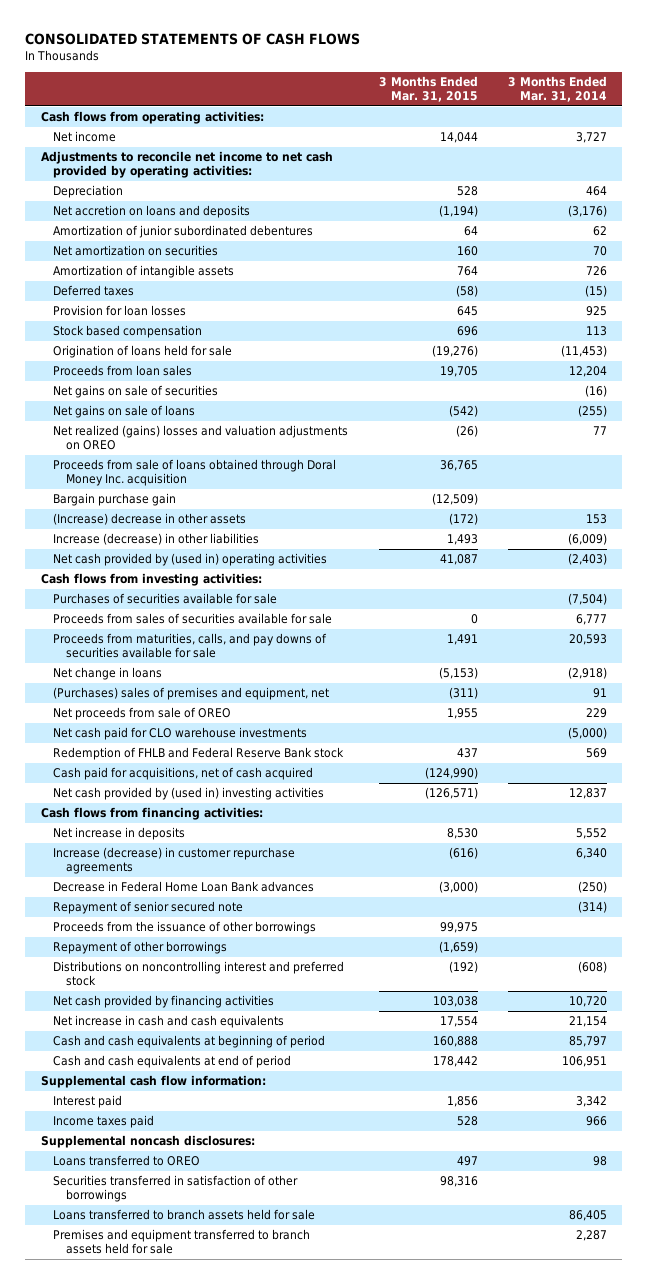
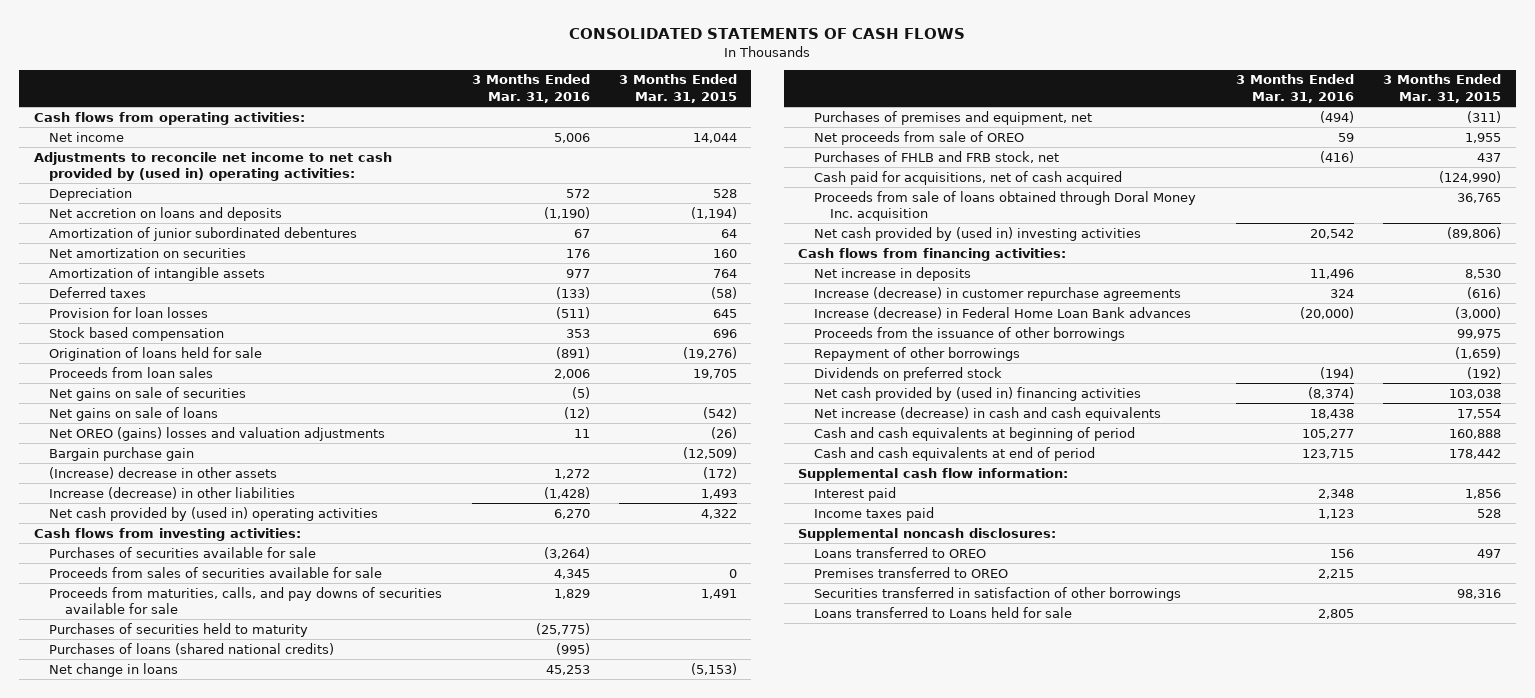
- | 3 Months Ended Mar. 31, 2015 | 3 Months Ended Mar. 31, 2014
+ | 3 Months Ended Mar. 31, 2016 | 3 Months Ended Mar. 31, 2015
- Adjustments to reconcile net income to net cash provided by operating activities:
+ Adjustments to reconcile net income to net cash provided by (used in) operating activities:
- Net realized (gains) losses and valuation adjustments on OREO | (26) | 77
+ Net OREO (gains) losses and valuation adjustments | 11 | (26)
- Net cash provided by (used in) operating activities | 41,087 | (2,403)
+ Net cash provided by (used in) operating activities | 6,270 | 4,322
+ Purchases of securities held to maturity | (25,775) |
+ Purchases of loans (shared national credits) | (995) |
- (Purchases) sales of premises and equipment, net | (311) | 91
+ Purchases of premises and equipment, net | (494) | (311)
- Net cash paid for CLO warehouse investments | | (5,000)
- Redemption of FHLB and Federal Reserve Bank stock | 437 | 569
+ Purchases of FHLB and FRB stock, net | (416) | 437
- Net cash provided by (used in) investing activities | (126,571) | 12,837
moved down: Proceeds from sale of loans obtained through Doral Money Inc. acquisition | | 36,765
+ Net cash provided by (used in) investing activities | 20,542 | (89,806)
- Decrease in Federal Home Loan Bank advances | (3,000) | (250)
- Repayment of senior secured note | | (314)
+ Increase (decrease) in Federal Home Loan Bank advances | (20,000) | (3,000)
- Distributions on noncontrolling interest and preferred stock | (192) | (608)
- Net cash provided by financing activities | 103,038 | 10,720
- Net increase in cash and cash equivalents | 17,554 | 21,154
+ Dividends on preferred stock | (194) | (192)
+ Net cash provided by (used in) financing activities | (8,374) | 103,038
+ Net increase (decrease) in cash and cash equivalents | 18,438 | 17,554
+ Premises transferred to OREO | 2,215 |
- Loans transferred to branch assets held for sale | | 86,405
- Premises and equipment transferred to branch assets held for sale | | 2,287
+ Loans transferred to Loans held for sale | 2,805 |

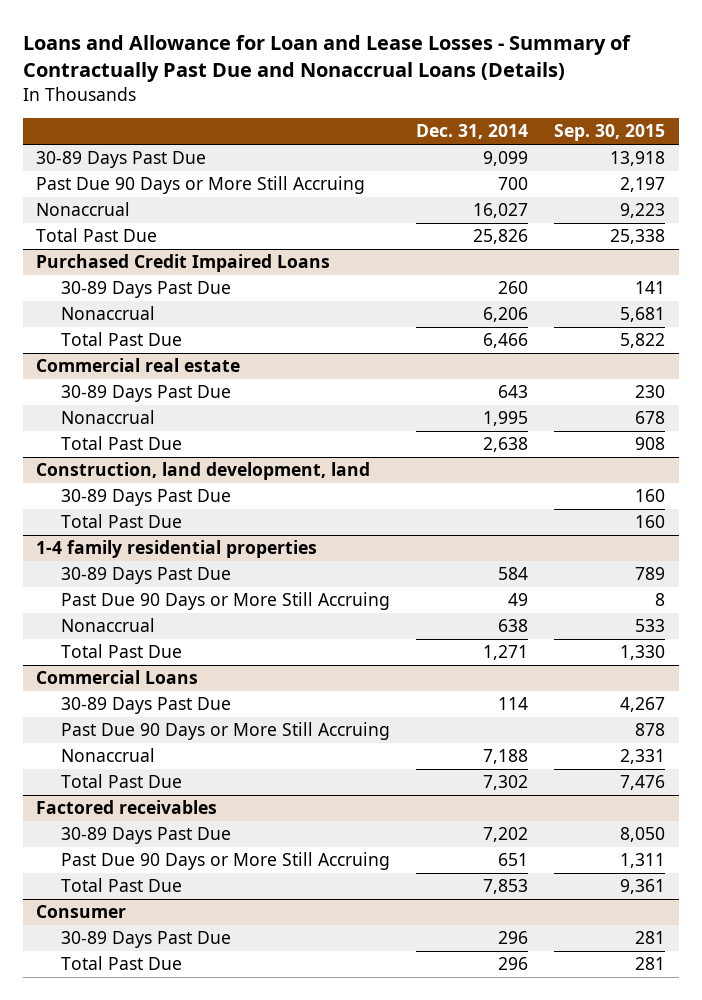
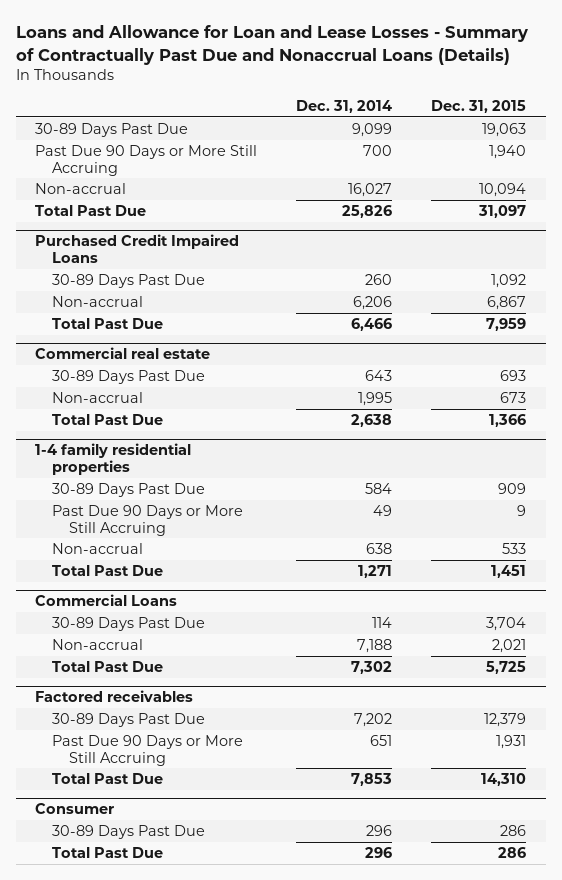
- | Dec. 31, 2014 | Sep. 30, 2015
+ | Dec. 31, 2014 | Dec. 31, 2015
- Nonaccrual | 16,027 | 9,223
+ Non-accrual | 16,027 | 10,094
@ Purchased Credit Impaired Loans
- Nonaccrual | 6,206 | 5,681
+ Non-accrual | 6,206 | 6,867
@ Commercial real estate
- Nonaccrual | 1,995 | 678
+ Non-accrual | 1,995 | 673
- Construction, land development, land
- 30-89 Days Past Due | | 160
- Total Past Due | | 160
@ 1-4 family residential properties
- Nonaccrual | 638 | 533
+ Non-accrual | 638 | 533
@ Commercial Loans
- Past Due 90 Days or More Still Accruing | | 878
- Nonaccrual | 7,188 | 2,331
+ Non-accrual | 7,188 | 2,021

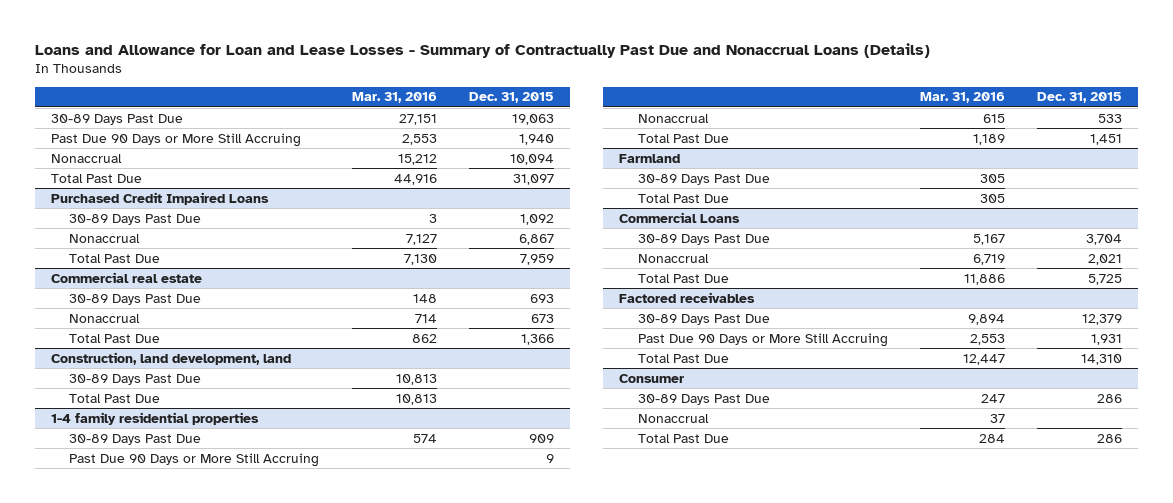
- | Dec. 31, 2014 | Dec. 31, 2015
+ | Mar. 31, 2016 | Dec. 31, 2015
- Non-accrual | 16,027 | 10,094
+ Nonaccrual | 15,212 | 10,094
@ Purchased Credit Impaired Loans
- Non-accrual | 6,206 | 6,867
+ Nonaccrual | 7,127 | 6,867
@ Commercial real estate
- Non-accrual | 1,995 | 673
+ Nonaccrual | 714 | 673
+ Construction, land development, land
+ 30-89 Days Past Due | 10,813 |
+ Total Past Due | 10,813 |
@ 1-4 family residential properties
- Non-accrual | 638 | 533
+ Nonaccrual | 615 | 533
+ Farmland
+ 30-89 Days Past Due | 305 |
+ Total Past Due | 305 |
@ Commercial Loans
- Non-accrual | 7,188 | 2,021
+ Nonaccrual | 6,719 | 2,021
@ Consumer
+ Nonaccrual | 37 |

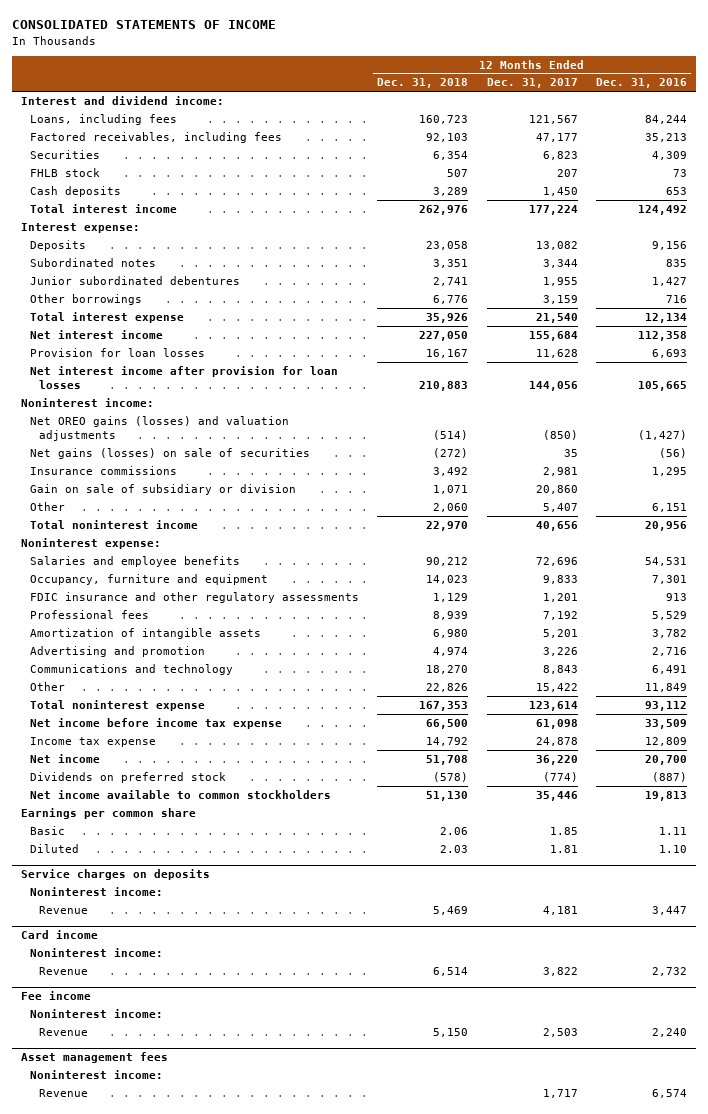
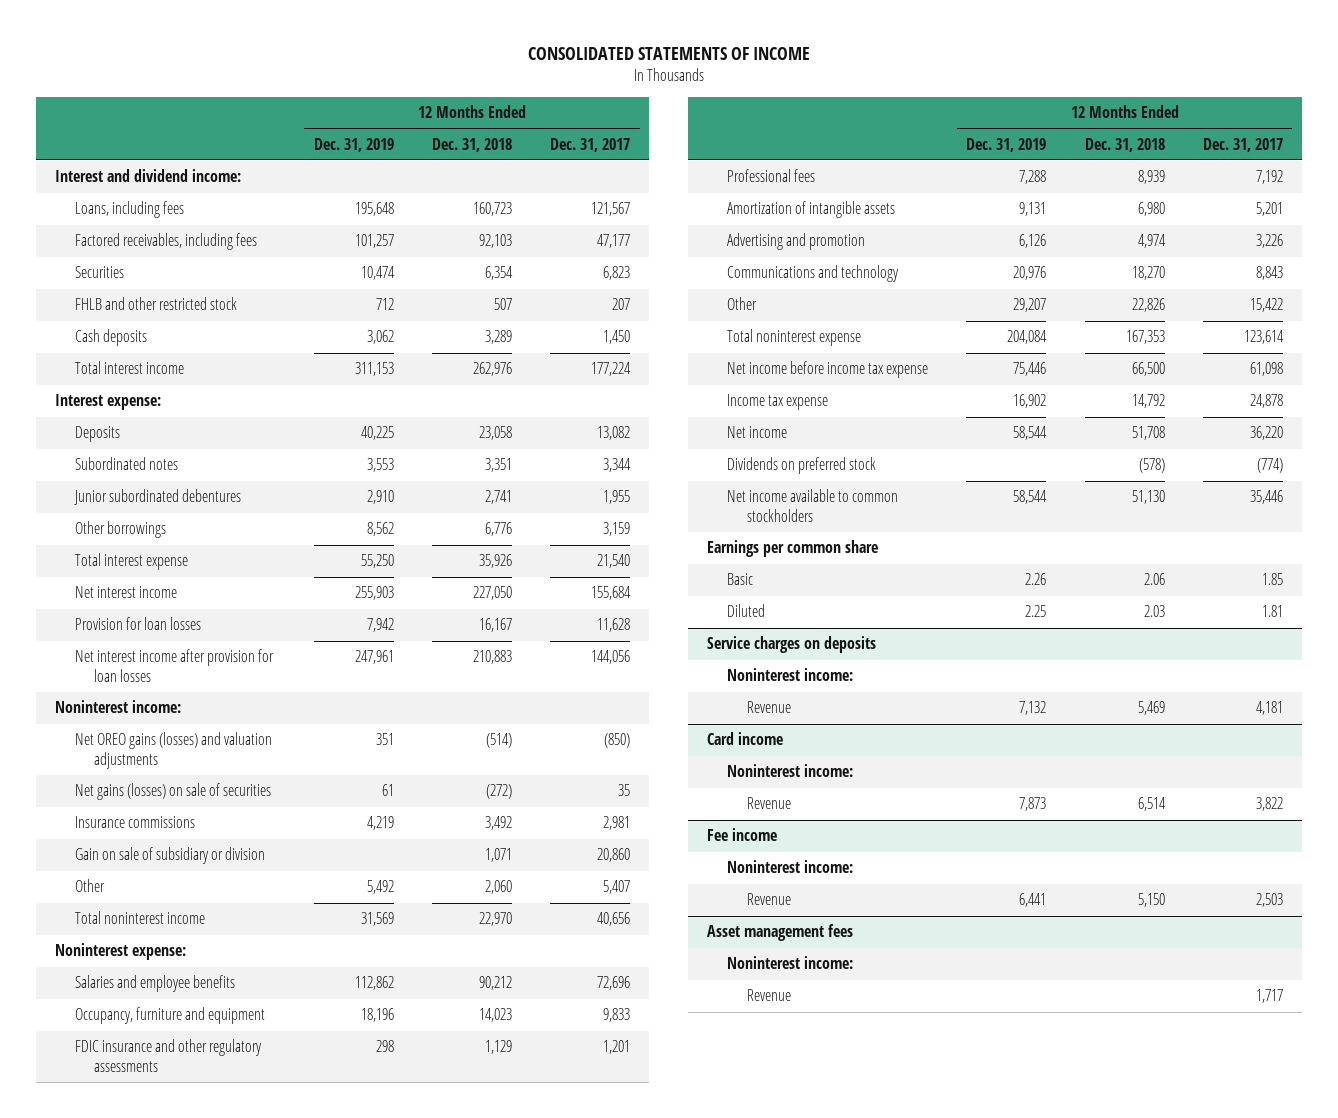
- | 12 Months Ended Dec. 31, 2018 | 12 Months Ended Dec. 31, 2017 | 12 Months Ended Dec. 31, 2016
+ | 12 Months Ended Dec. 31, 2019 | 12 Months Ended Dec. 31, 2018 | 12 Months Ended Dec. 31, 2017
- FHLB stock | 507 | 207 | 73
+ FHLB and other restricted stock | 712 | 507 | 207

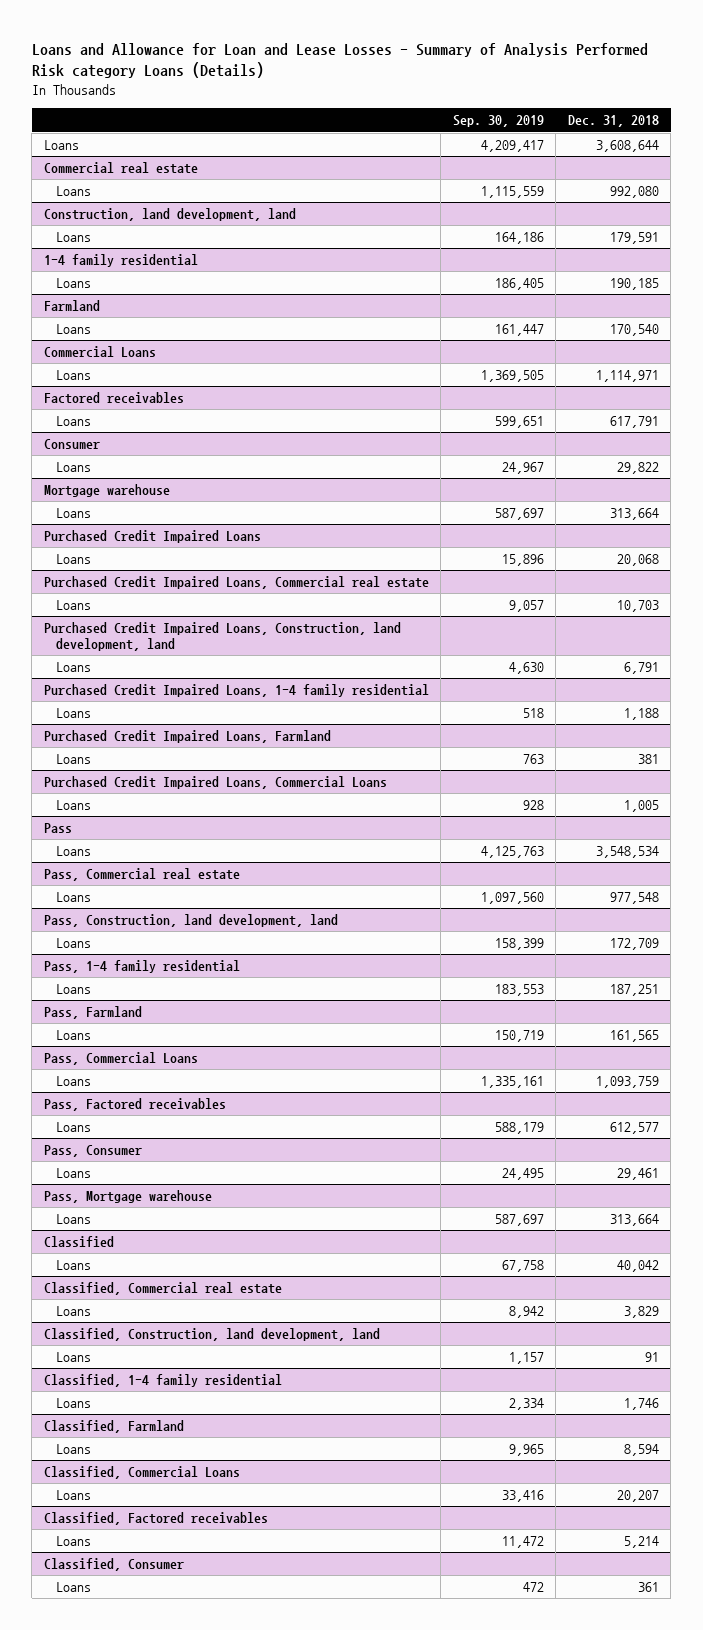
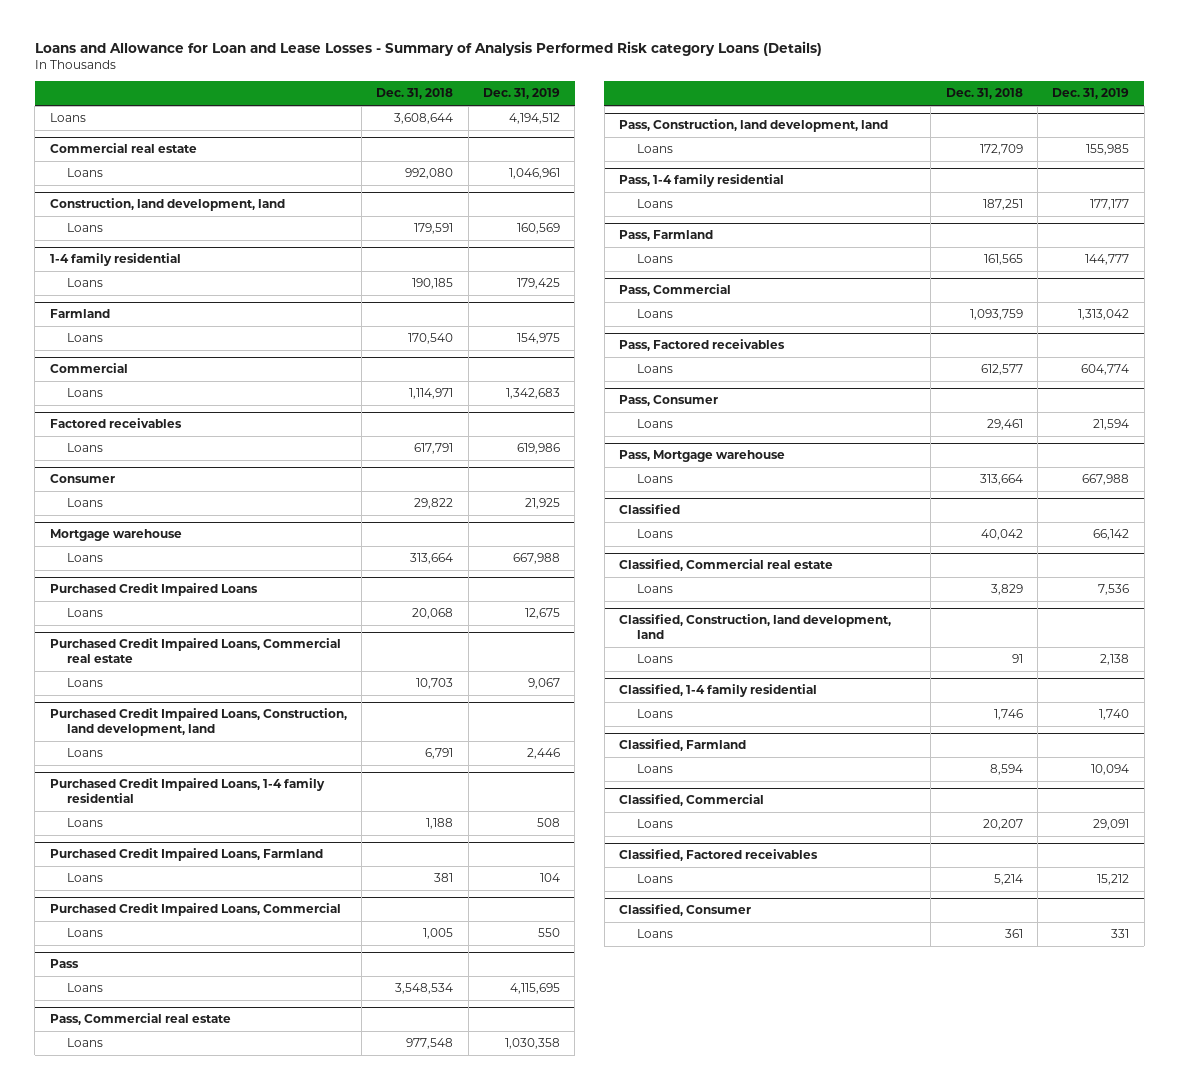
- | Sep. 30, 2019 | Dec. 31, 2018
+ | Dec. 31, 2018 | Dec. 31, 2019
- Commercial Loans
+ Commercial
- Purchased Credit Impaired Loans, Commercial Loans
+ Purchased Credit Impaired Loans, Commercial
- Pass, Commercial Loans
+ Pass, Commercial
- Classified, Commercial Loans
+ Classified, Commercial

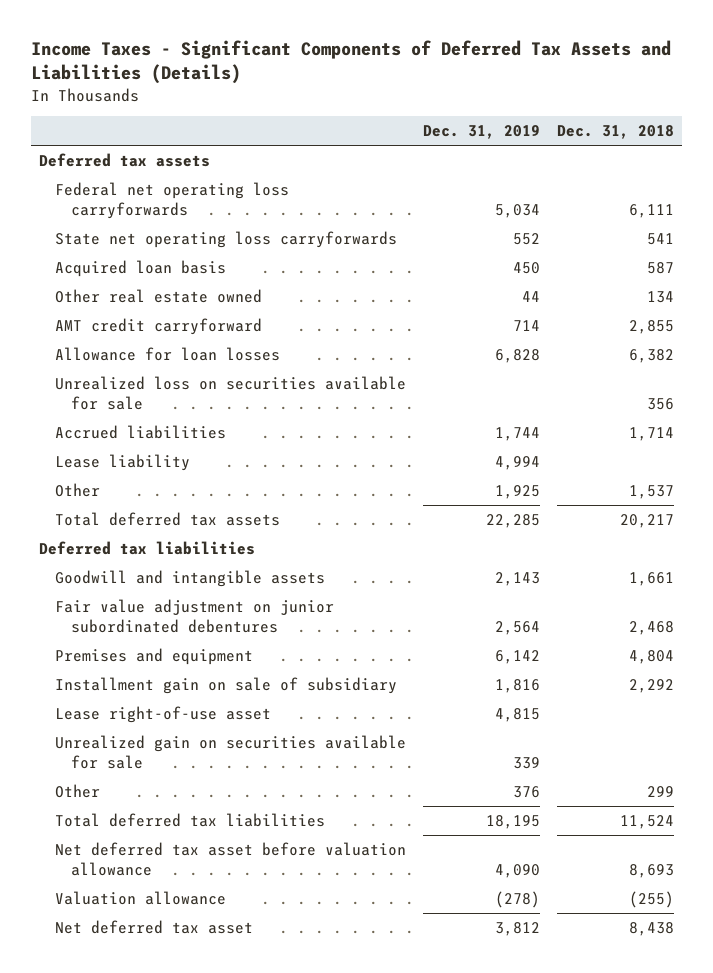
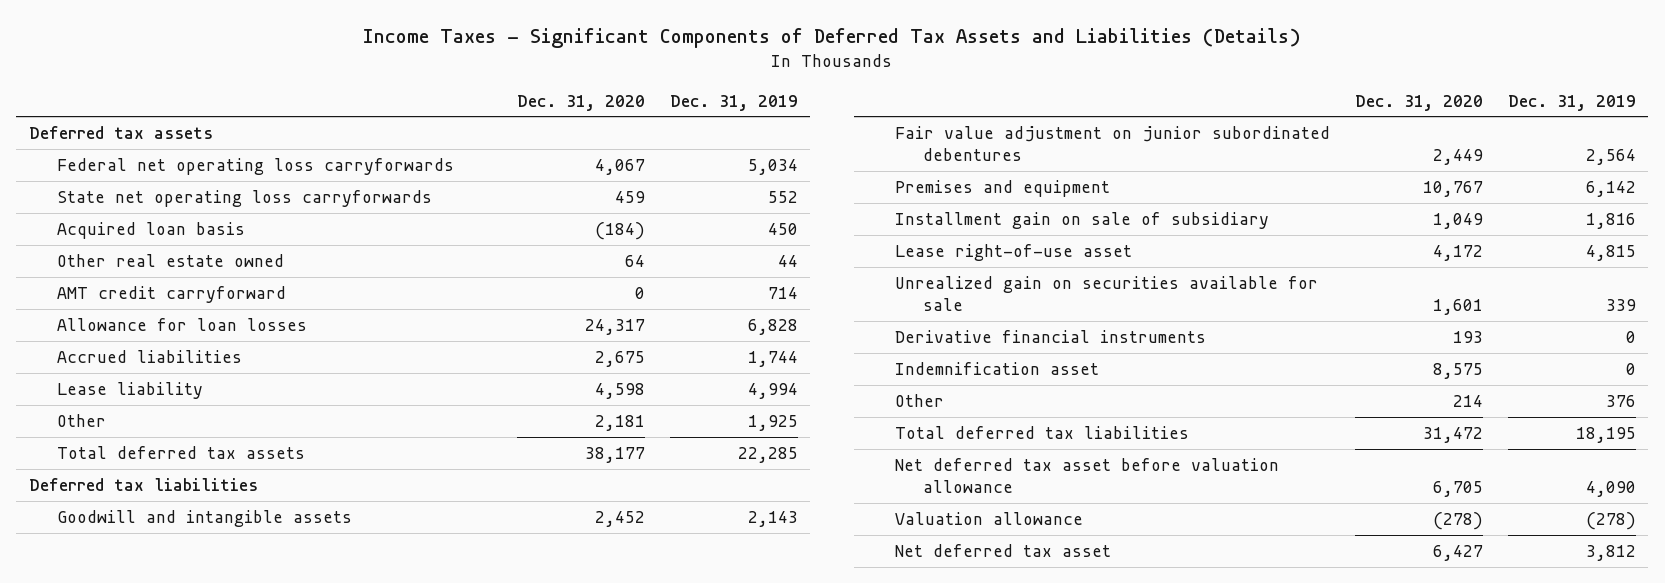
- | Dec. 31, 2019 | Dec. 31, 2018
+ | Dec. 31, 2020 | Dec. 31, 2019
- Unrealized loss on securities available for sale | | 356
+ Derivative financial instruments | 193 | 0
+ Indemnification asset | 8,575 | 0

